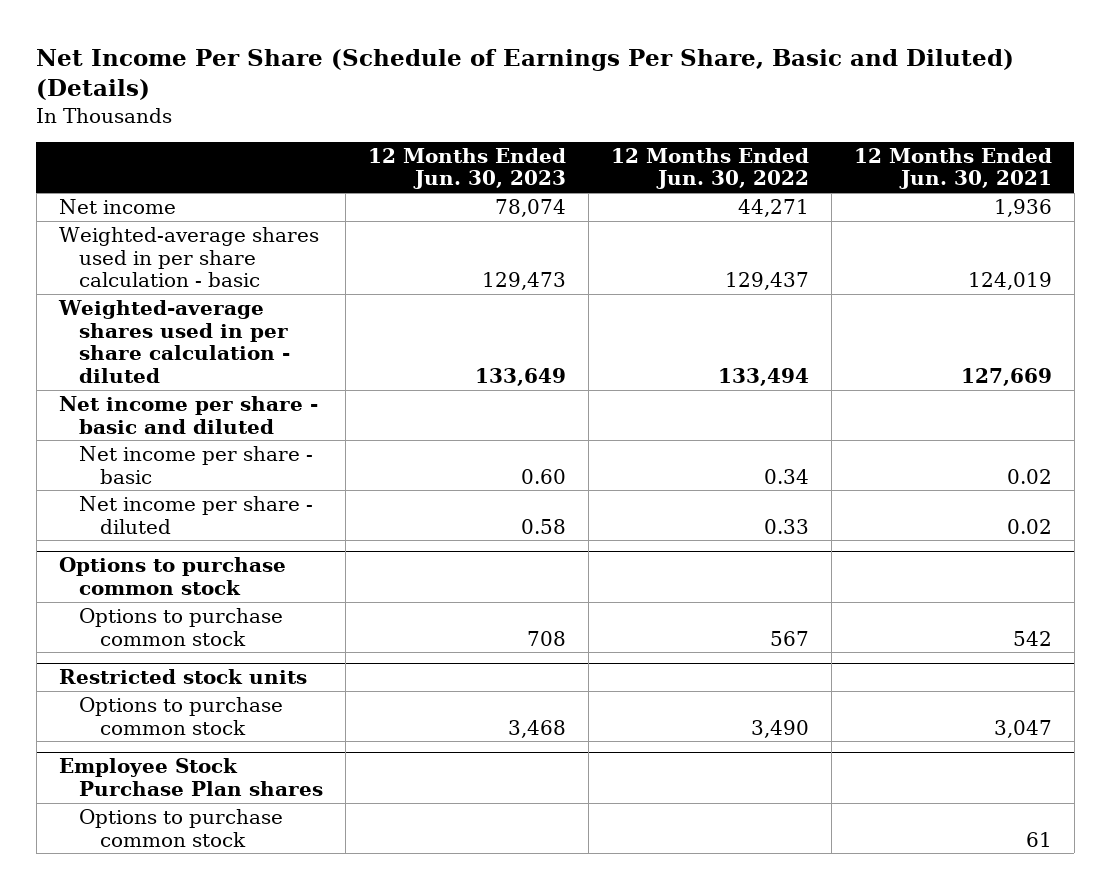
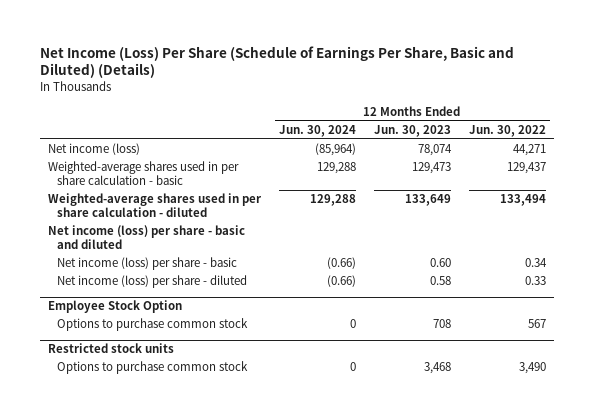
- Net Income Per Share (Schedule of Earnings Per Share, Basic and Diluted) (Details)
+ Net Income (Loss) Per Share (Schedule of Earnings Per Share, Basic and Diluted) (Details)
- | 12 Months Ended Jun. 30, 2023 | 12 Months Ended Jun. 30, 2022 | 12 Months Ended Jun. 30, 2021
+ | 12 Months Ended Jun. 30, 2024 | 12 Months Ended Jun. 30, 2023 | 12 Months Ended Jun. 30, 2022
- Net income | 78,074 | 44,271 | 1,936
+ Net income (loss) | (85,964) | 78,074 | 44,271
- Net income per share - basic and diluted
- Net income per share - basic | 0.60 | 0.34 | 0.02
- Net income per share - diluted | 0.58 | 0.33 | 0.02
- Options to purchase common stock
+ Net income (loss) per share - basic and diluted
+ Net income (loss) per share - basic | (0.66) | 0.60 | 0.34
+ Net income (loss) per share - diluted | (0.66) | 0.58 | 0.33
+ Employee Stock Option
- Employee Stock Purchase Plan shares
- Options to purchase common stock | | | 61

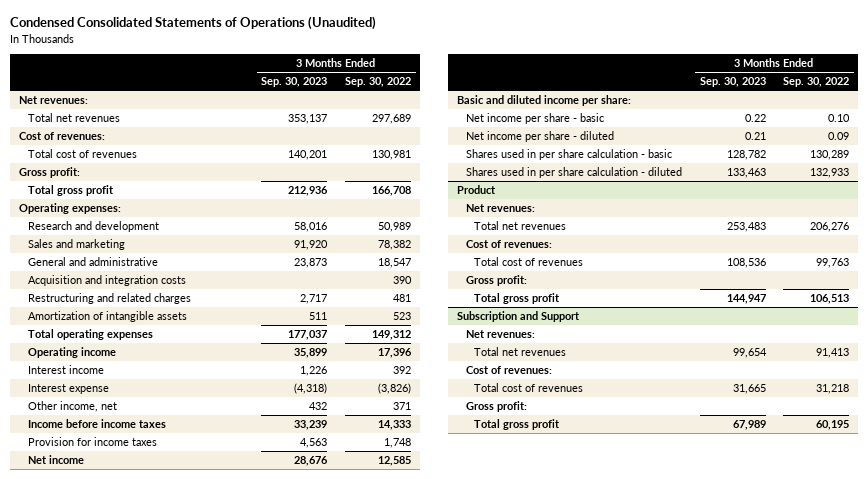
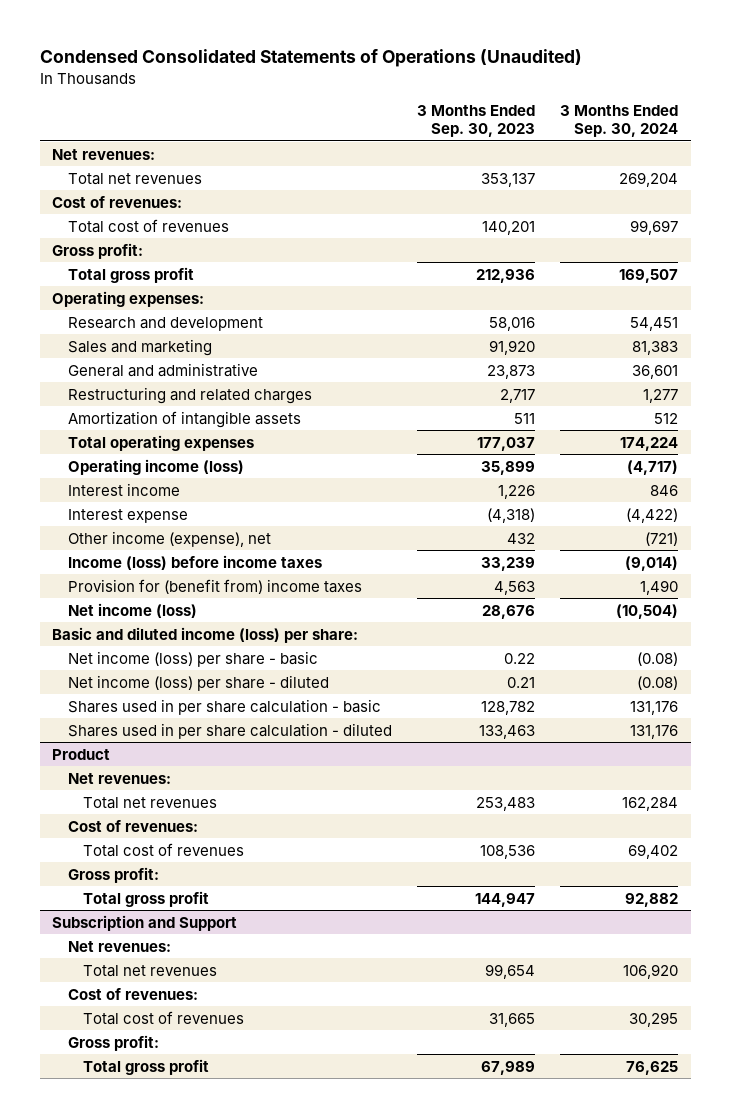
- | 3 Months Ended Sep. 30, 2023 | 3 Months Ended Sep. 30, 2022
+ | 3 Months Ended Sep. 30, 2023 | 3 Months Ended Sep. 30, 2024
- Acquisition and integration costs | | 390
- Operating income | 35,899 | 17,396
+ Operating income (loss) | 35,899 | (4,717)
- Other income, net | 432 | 371
- Income before income taxes | 33,239 | 14,333
- Provision for income taxes | 4,563 | 1,748
- Net income | 28,676 | 12,585
- Basic and diluted income per share:
- Net income per share - basic | 0.22 | 0.10
- Net income per share - diluted | 0.21 | 0.09
+ Other income (expense), net | 432 | (721)
+ Income (loss) before income taxes | 33,239 | (9,014)
+ Provision for (benefit from) income taxes | 4,563 | 1,490
+ Net income (loss) | 28,676 | (10,504)
+ Basic and diluted income (loss) per share:
+ Net income (loss) per share - basic | 0.22 | (0.08)
+ Net income (loss) per share - diluted | 0.21 | (0.08)

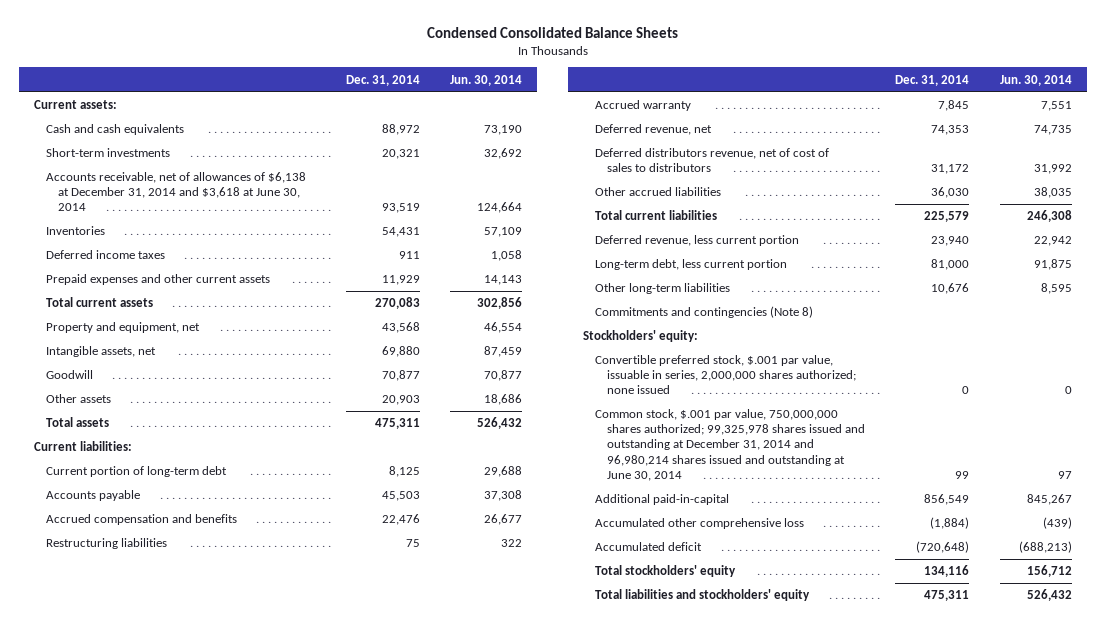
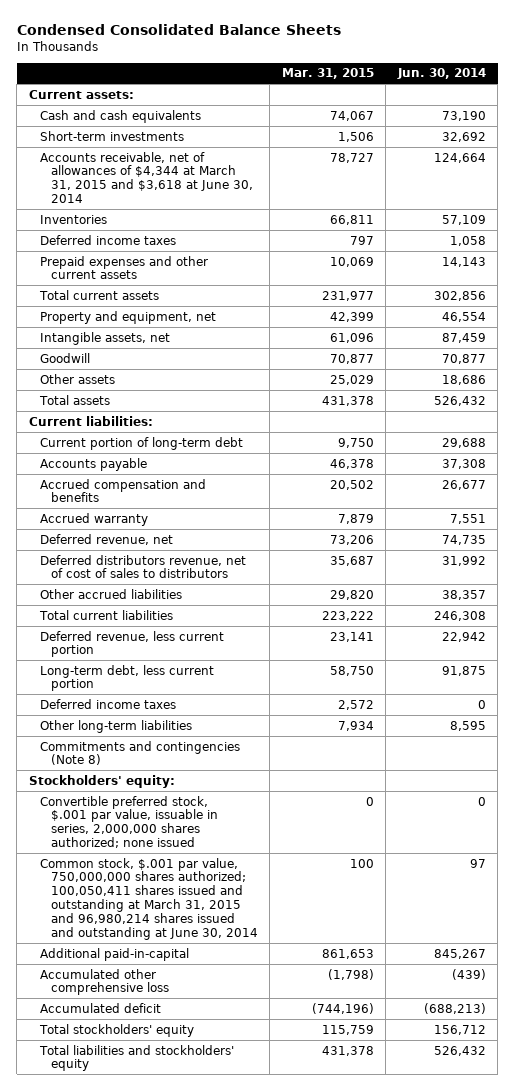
- | Dec. 31, 2014 | Jun. 30, 2014
+ | Mar. 31, 2015 | Jun. 30, 2014
- Accounts receivable, net of allowances of $6,138 at December 31, 2014 and $3,618 at June 30, 2014 | 93,519 | 124,664
+ Accounts receivable, net of allowances of $4,344 at March 31, 2015 and $3,618 at June 30, 2014 | 78,727 | 124,664
- Restructuring liabilities | 75 | 322
- Other accrued liabilities | 36,030 | 38,035
+ Other accrued liabilities | 29,820 | 38,357
+ Deferred income taxes | 2,572 | 0
- Common stock, $.001 par value, 750,000,000 shares authorized; 99,325,978 shares issued and outstanding at December 31, 2014 and 96,980,214 shares issued and outstanding at June 30, 2014 | 99 | 97
+ Common stock, $.001 par value, 750,000,000 shares authorized; 100,050,411 shares issued and outstanding at March 31, 2015 and 96,980,214 shares issued and outstanding at June 30, 2014 | 100 | 97

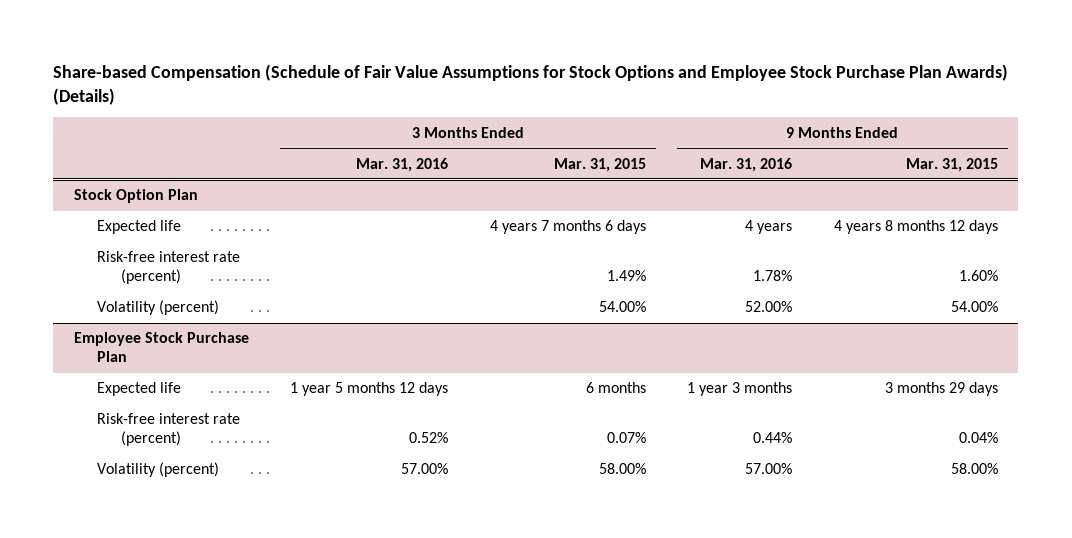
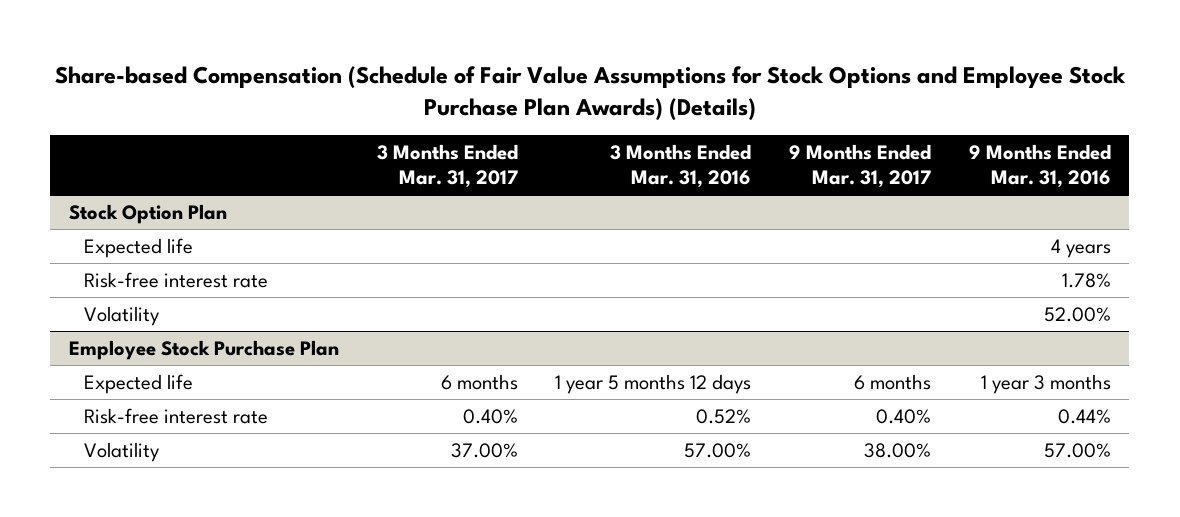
- | 3 Months Ended Mar. 31, 2016 | 3 Months Ended Mar. 31, 2015 | 9 Months Ended Mar. 31, 2016 | 9 Months Ended Mar. 31, 2015
+ | 3 Months Ended Mar. 31, 2017 | 3 Months Ended Mar. 31, 2016 | 9 Months Ended Mar. 31, 2017 | 9 Months Ended Mar. 31, 2016
@ Stock Option Plan
- Risk-free interest rate (percent) | | 1.49% | 1.78% | 1.60%
- Volatility (percent) | | 54.00% | 52.00% | 54.00%
+ Risk-free interest rate | | | | 1.78%
+ Volatility | | | | 52.00%
@ Employee Stock Purchase Plan
- Risk-free interest rate (percent) | 0.52% | 0.07% | 0.44% | 0.04%
- Volatility (percent) | 57.00% | 58.00% | 57.00% | 58.00%
+ Risk-free interest rate | 0.40% | 0.52% | 0.40% | 0.44%
+ Volatility | 37.00% | 57.00% | 38.00% | 57.00%

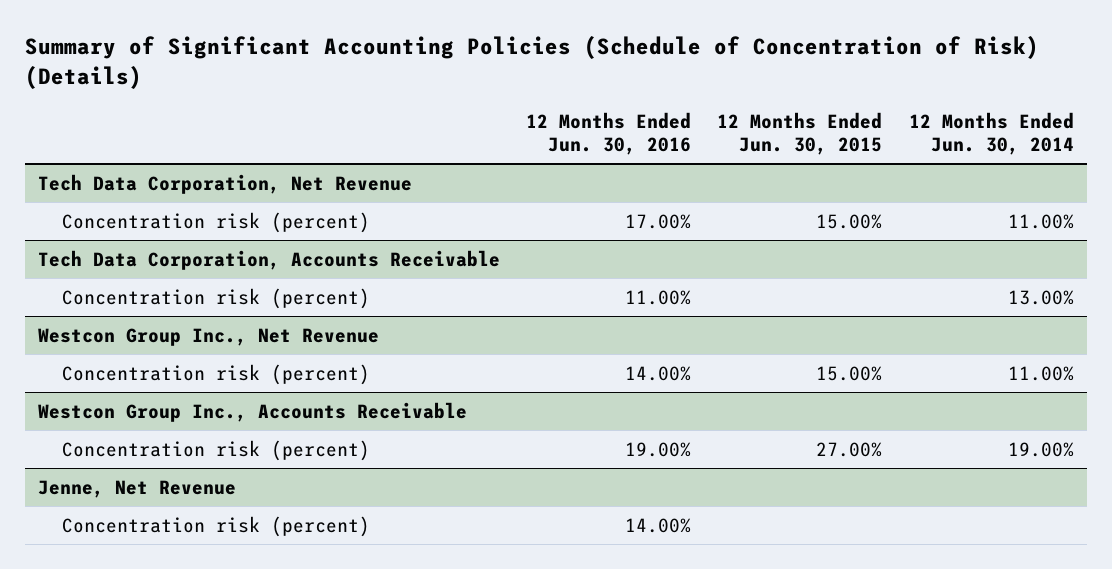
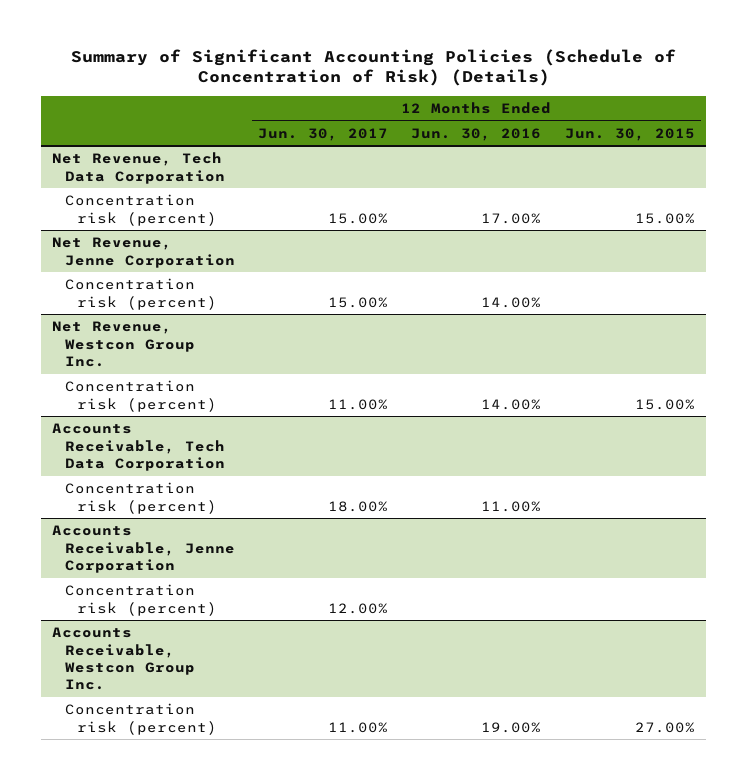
- | 12 Months Ended Jun. 30, 2016 | 12 Months Ended Jun. 30, 2015 | 12 Months Ended Jun. 30, 2014
+ | 12 Months Ended Jun. 30, 2017 | 12 Months Ended Jun. 30, 2016 | 12 Months Ended Jun. 30, 2015
- Tech Data Corporation, Net Revenue
+ Net Revenue, Tech Data Corporation
- Tech Data Corporation, Accounts Receivable
- Concentration risk (percent) | 11.00% | | 13.00%
- Westcon Group Inc., Net Revenue
+ Net Revenue, Jenne Corporation
+ Concentration risk (percent) | 15.00% | 14.00% |
+ Net Revenue, Westcon Group Inc.
- Westcon Group Inc., Accounts Receivable
+ Accounts Receivable, Tech Data Corporation
+ Concentration risk (percent) | 18.00% | 11.00% |
+ Accounts Receivable, Jenne Corporation
+ Concentration risk (percent) | 12.00% | |
+ Accounts Receivable, Westcon Group Inc.
- Jenne, Net Revenue
- Concentration risk (percent) | 14.00% | |

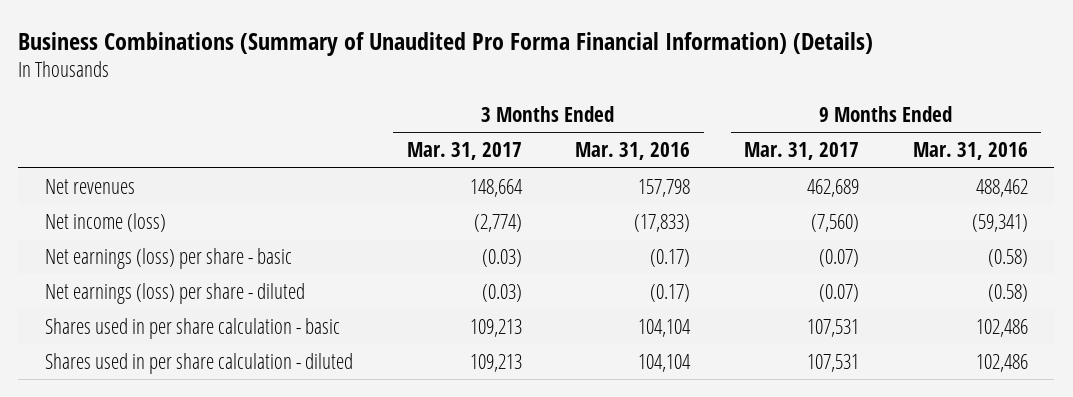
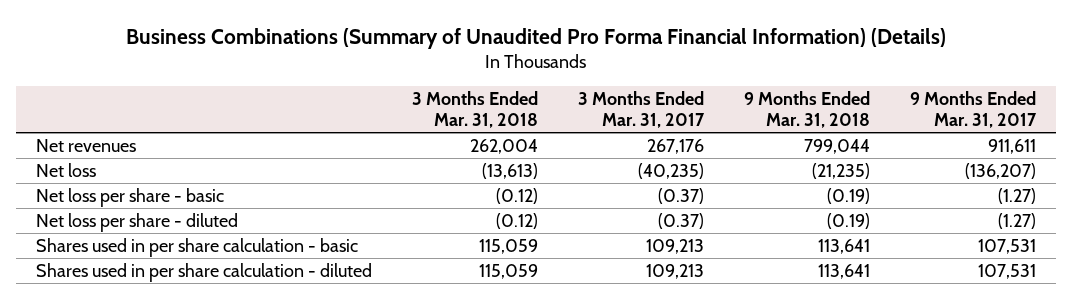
- | 3 Months Ended Mar. 31, 2017 | 3 Months Ended Mar. 31, 2016 | 9 Months Ended Mar. 31, 2017 | 9 Months Ended Mar. 31, 2016
+ | 3 Months Ended Mar. 31, 2018 | 3 Months Ended Mar. 31, 2017 | 9 Months Ended Mar. 31, 2018 | 9 Months Ended Mar. 31, 2017
- Net revenues | 148,664 | 157,798 | 462,689 | 488,462
- Net income (loss) | (2,774) | (17,833) | (7,560) | (59,341)
- Net earnings (loss) per share - basic | (0.03) | (0.17) | (0.07) | (0.58)
- Net earnings (loss) per share - diluted | (0.03) | (0.17) | (0.07) | (0.58)
+ Net revenues | 262,004 | 267,176 | 799,044 | 911,611
+ Net loss | (13,613) | (40,235) | (21,235) | (136,207)
+ Net loss per share - basic | (0.12) | (0.37) | (0.19) | (1.27)
+ Net loss per share - diluted | (0.12) | (0.37) | (0.19) | (1.27)

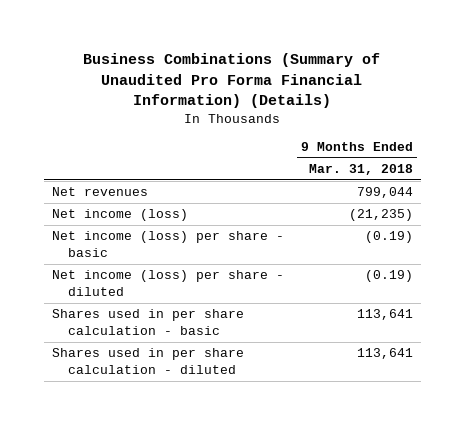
- | 3 Months Ended Mar. 31, 2018 | 3 Months Ended Mar. 31, 2017 | 9 Months Ended Mar. 31, 2018 | 9 Months Ended Mar. 31, 2017
+ | 9 Months Ended Mar. 31, 2018
- Net loss | (13,613) | (40,235) | (21,235) | (136,207)
- Net loss per share - basic | (0.12) | (0.37) | (0.19) | (1.27)
- Net loss per share - diluted | (0.12) | (0.37) | (0.19) | (1.27)
+ Net income (loss) | (21,235)
+ Net income (loss) per share - basic | (0.19)
+ Net income (loss) per share - diluted | (0.19)

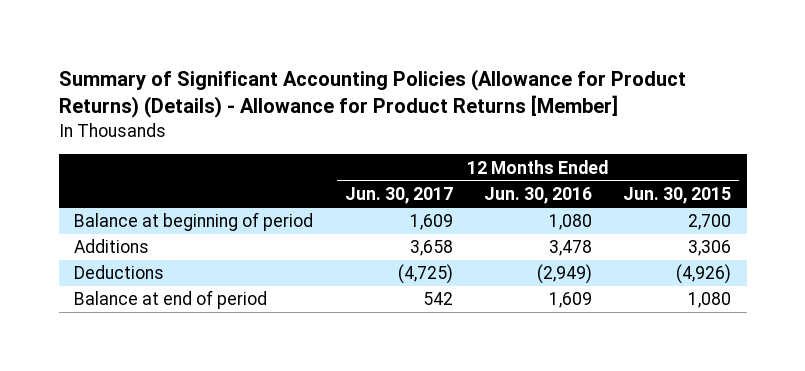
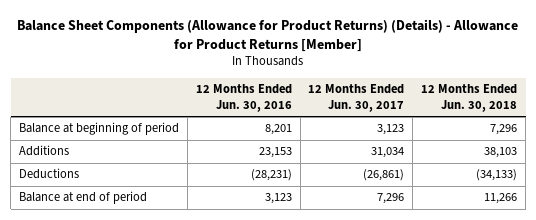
- Summary of Significant Accounting Policies (Allowance for Product Returns) (Details) - Allowance for Product Returns [Member]
+ Balance Sheet Components (Allowance for Product Returns) (Details) - Allowance for Product Returns [Member]
- | 12 Months Ended Jun. 30, 2017 | 12 Months Ended Jun. 30, 2016 | 12 Months Ended Jun. 30, 2015
+ | 12 Months Ended Jun. 30, 2016 | 12 Months Ended Jun. 30, 2017 | 12 Months Ended Jun. 30, 2018
- Balance at beginning of period | 1,609 | 1,080 | 2,700
- Additions | 3,658 | 3,478 | 3,306
- Deductions | (4,725) | (2,949) | (4,926)
- Balance at end of period | 542 | 1,609 | 1,080
+ Balance at beginning of period | 8,201 | 3,123 | 7,296
+ Additions | 23,153 | 31,034 | 38,103
+ Deductions | (28,231) | (26,861) | (34,133)
+ Balance at end of period | 3,123 | 7,296 | 11,266

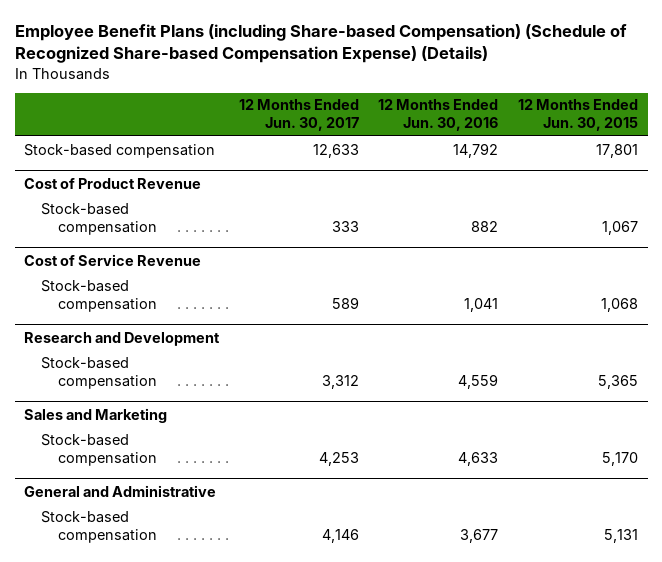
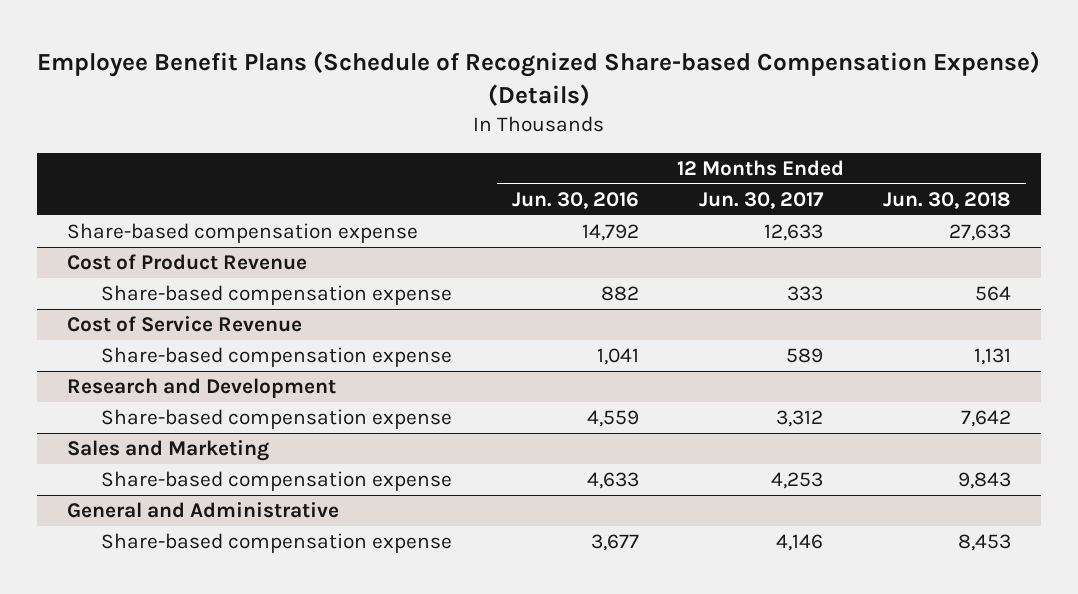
- Employee Benefit Plans (including Share-based Compensation) (Schedule of Recognized Share-based Compensation Expense) (Details)
+ Employee Benefit Plans (Schedule of Recognized Share-based Compensation Expense) (Details)
- | 12 Months Ended Jun. 30, 2017 | 12 Months Ended Jun. 30, 2016 | 12 Months Ended Jun. 30, 2015
+ | 12 Months Ended Jun. 30, 2016 | 12 Months Ended Jun. 30, 2017 | 12 Months Ended Jun. 30, 2018
- Stock-based compensation | 12,633 | 14,792 | 17,801
+ Share-based compensation expense | 14,792 | 12,633 | 27,633
@ Cost of Product Revenue
- Stock-based compensation | 333 | 882 | 1,067
+ Share-based compensation expense | 882 | 333 | 564
@ Cost of Service Revenue
- Stock-based compensation | 589 | 1,041 | 1,068
+ Share-based compensation expense | 1,041 | 589 | 1,131
@ Research and Development
- Stock-based compensation | 3,312 | 4,559 | 5,365
+ Share-based compensation expense | 4,559 | 3,312 | 7,642
@ Sales and Marketing
- Stock-based compensation | 4,253 | 4,633 | 5,170
+ Share-based compensation expense | 4,633 | 4,253 | 9,843
@ General and Administrative
- Stock-based compensation | 4,146 | 3,677 | 5,131
+ Share-based compensation expense | 3,677 | 4,146 | 8,453

